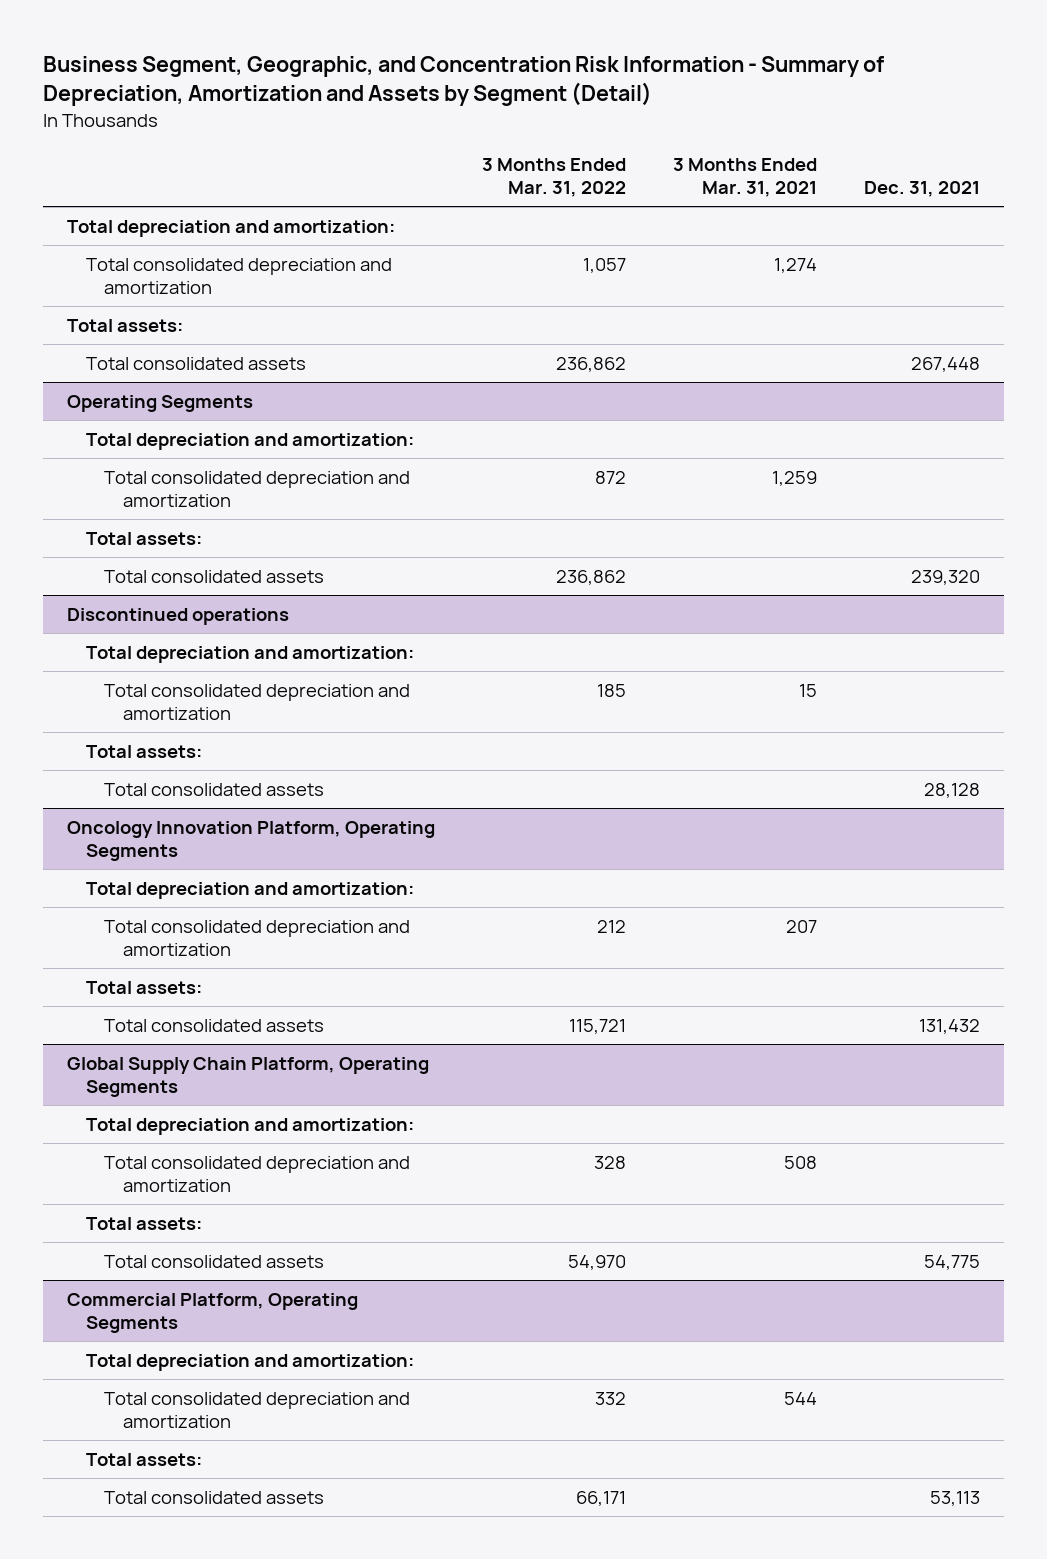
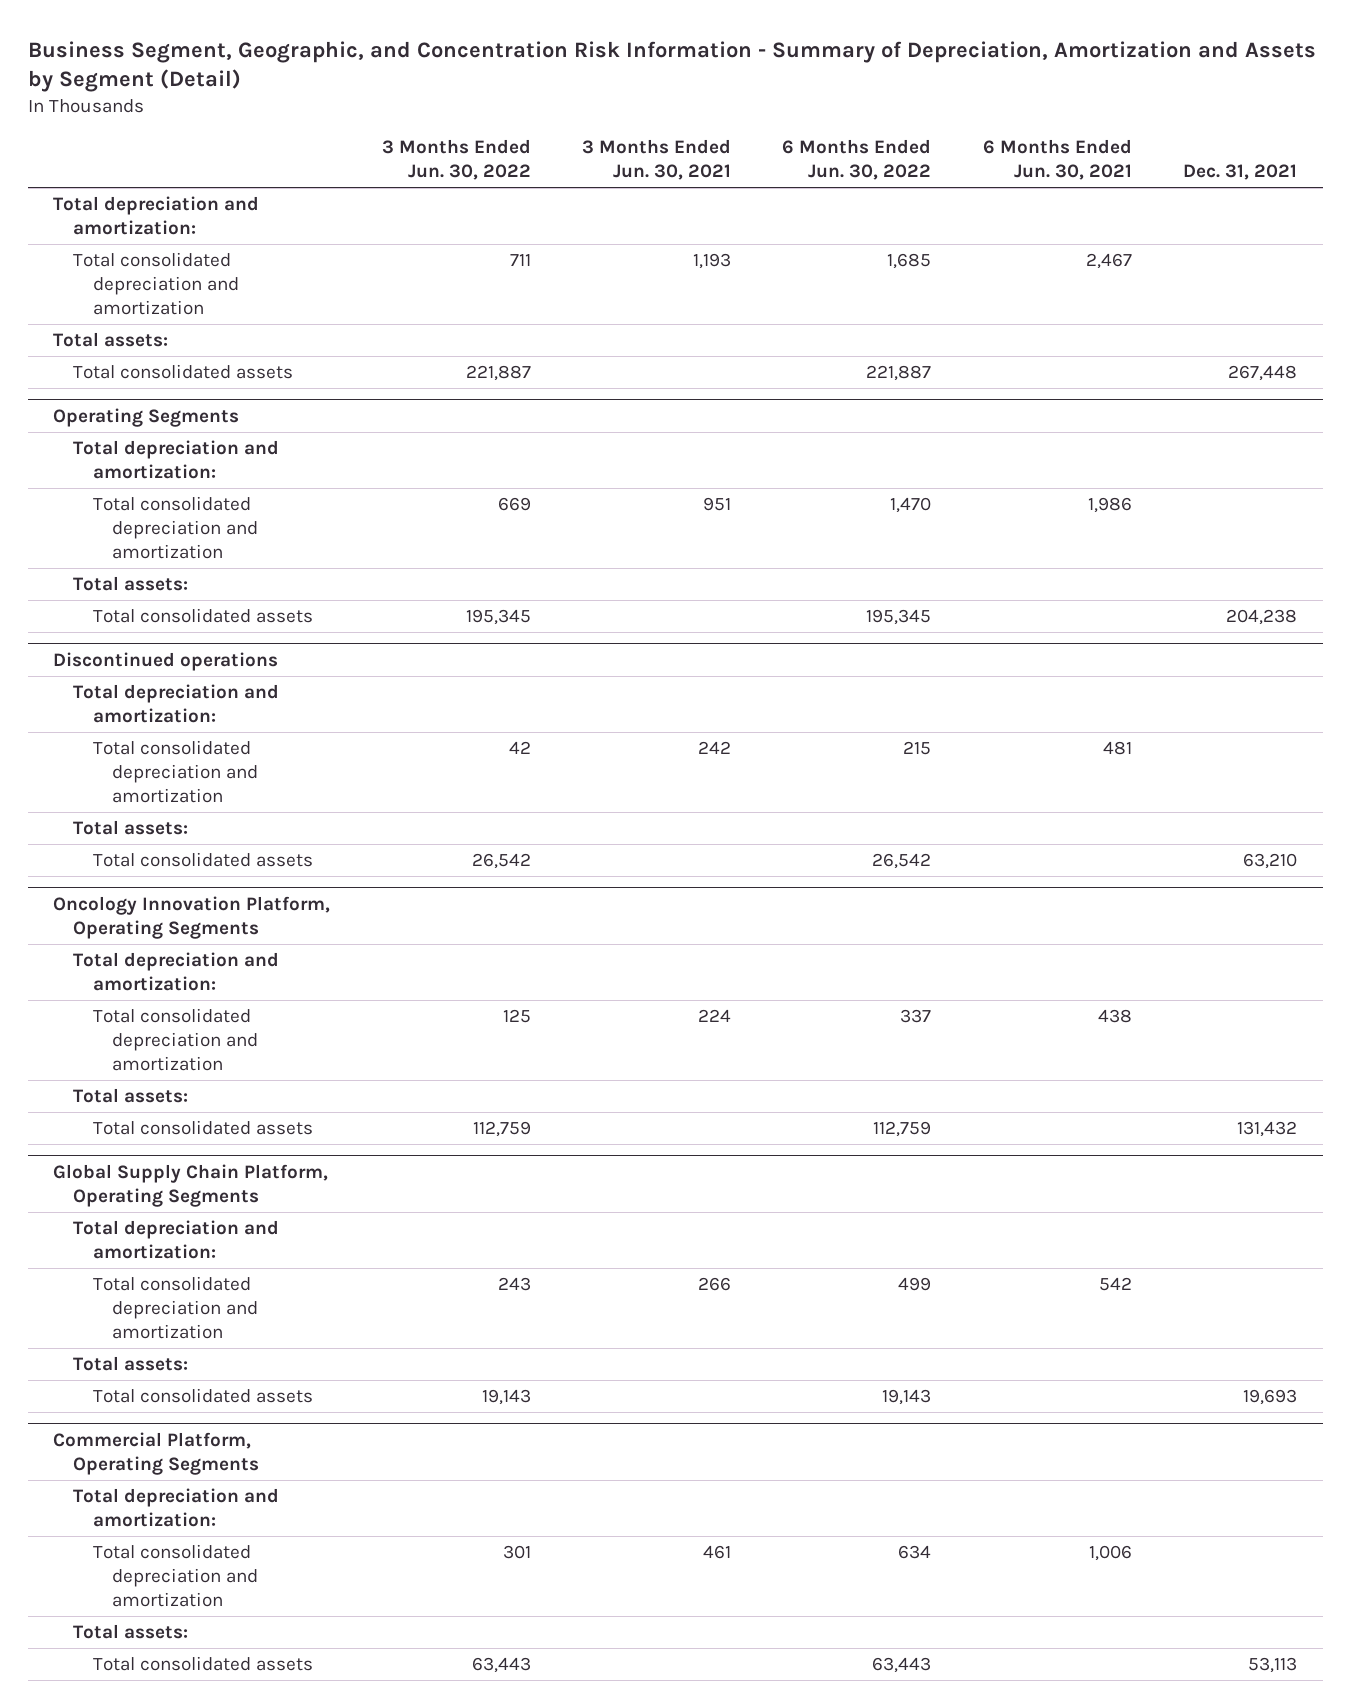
- | 3 Months Ended Mar. 31, 2022 | 3 Months Ended Mar. 31, 2021 | Dec. 31, 2021
+ | 3 Months Ended Jun. 30, 2022 | 3 Months Ended Jun. 30, 2021 | 6 Months Ended Jun. 30, 2022 | 6 Months Ended Jun. 30, 2021 | Dec. 31, 2021
@ Operating Segments
- Total consolidated assets | 236,862 | | 239,320
+ Total consolidated assets | 195,345 | | 195,345 | | 204,238
@ Discontinued operations
- Total consolidated assets | | | 28,128
+ Total consolidated assets | 26,542 | | 26,542 | | 63,210
@ Global Supply Chain Platform, Operating Segments
- Total consolidated assets | 54,970 | | 54,775
+ Total consolidated assets | 19,143 | | 19,143 | | 19,693

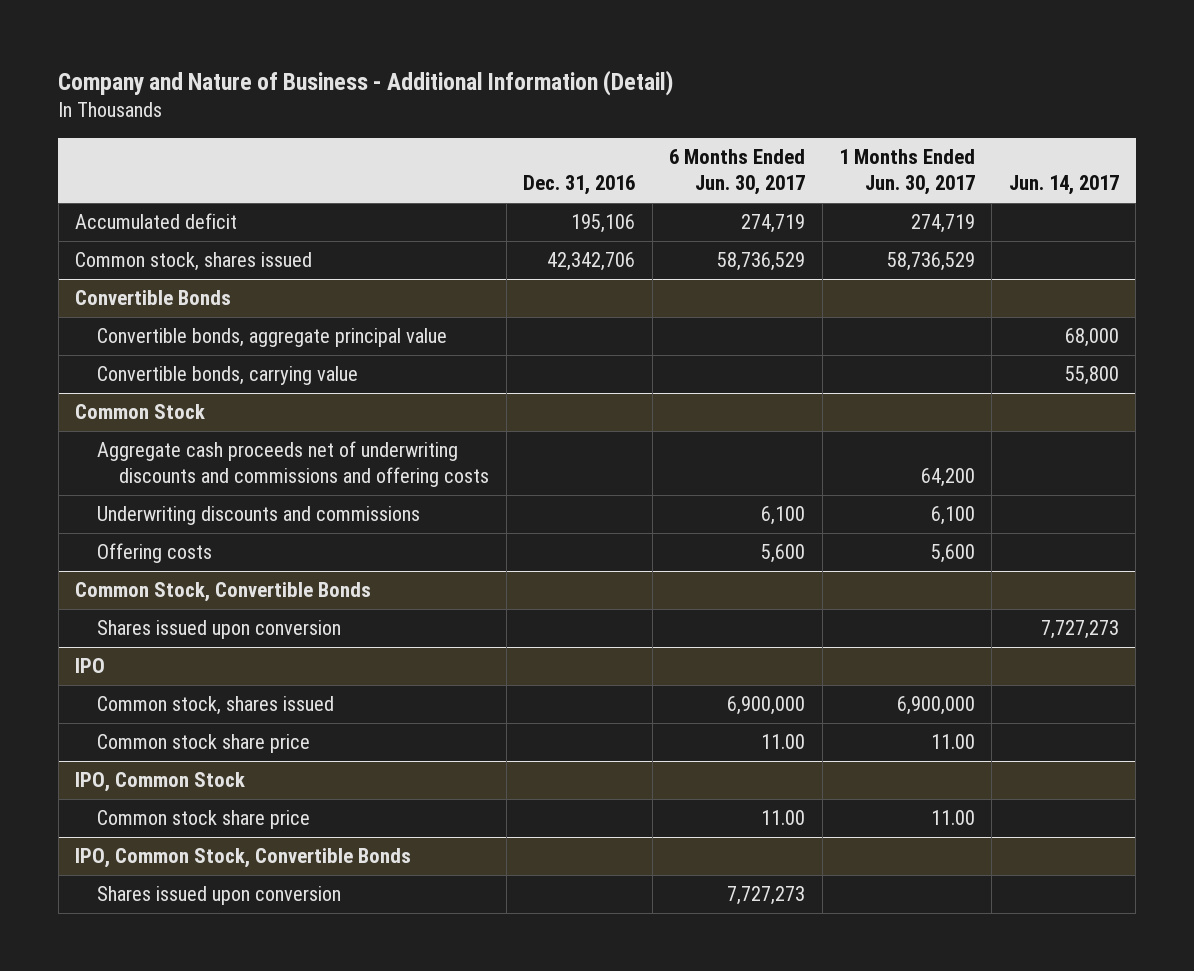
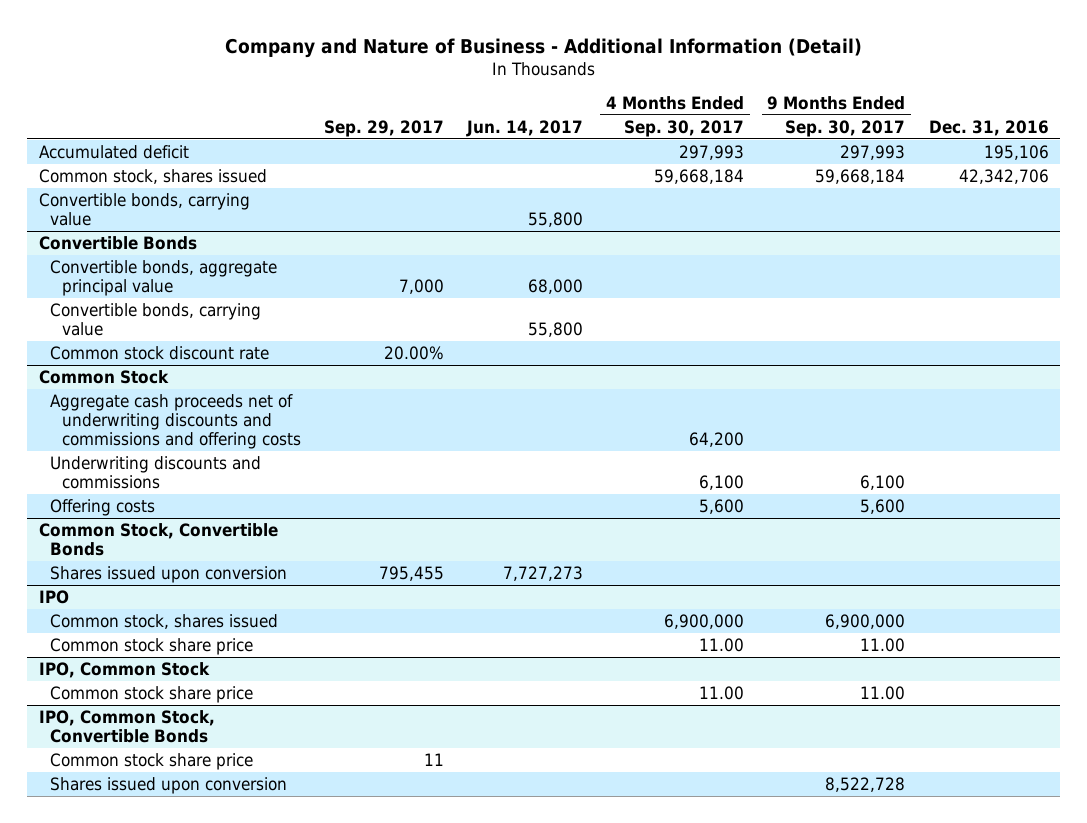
- | Dec. 31, 2016 | 6 Months Ended Jun. 30, 2017 | 1 Months Ended Jun. 30, 2017 | Jun. 14, 2017
+ | Sep. 29, 2017 | Jun. 14, 2017 | 4 Months Ended Sep. 30, 2017 | 9 Months Ended Sep. 30, 2017 | Dec. 31, 2016
+ Convertible bonds, carrying value | | 55,800 | | |
@ Convertible Bonds
+ Common stock discount rate | 20.00% | | | |
@ IPO, Common Stock, Convertible Bonds
+ Common stock share price | 11 | | | |

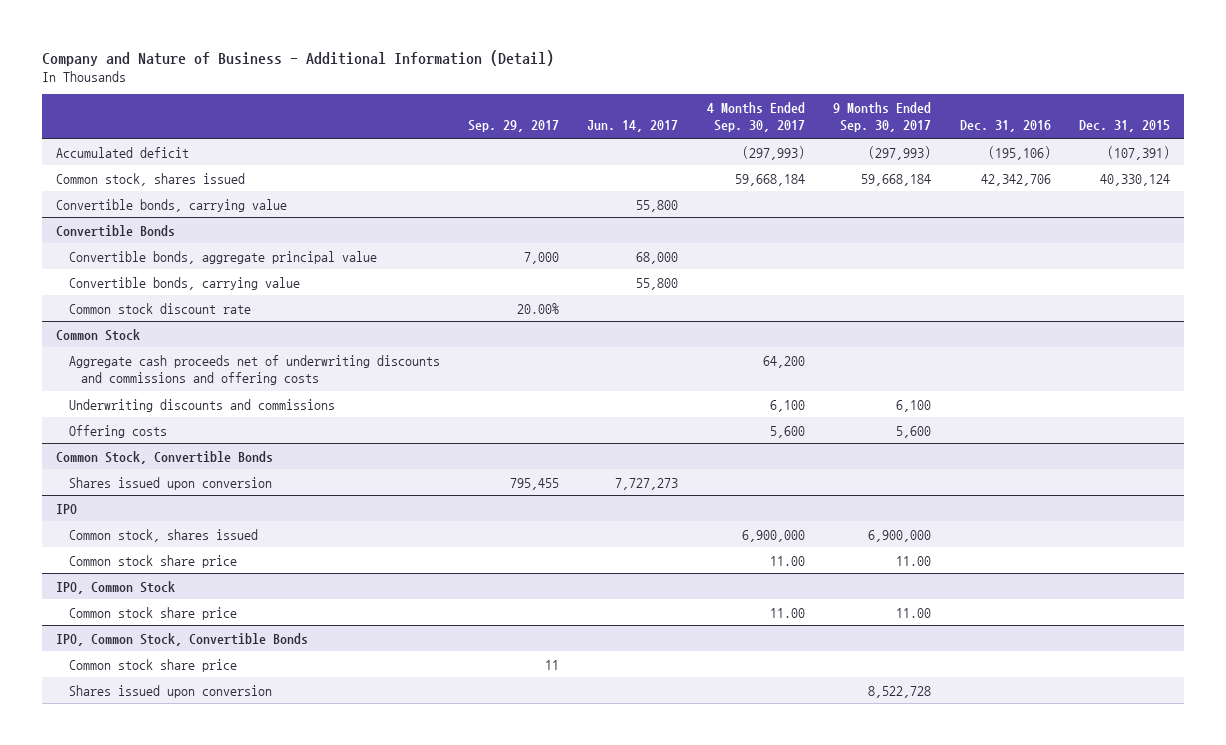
- | Sep. 29, 2017 | Jun. 14, 2017 | 4 Months Ended Sep. 30, 2017 | 9 Months Ended Sep. 30, 2017 | Dec. 31, 2016
+ | Sep. 29, 2017 | Jun. 14, 2017 | 4 Months Ended Sep. 30, 2017 | 9 Months Ended Sep. 30, 2017 | Dec. 31, 2016 | Dec. 31, 2015
- Accumulated deficit | | | 297,993 | 297,993 | 195,106
+ Accumulated deficit | | | (297,993) | (297,993) | (195,106) | (107,391)

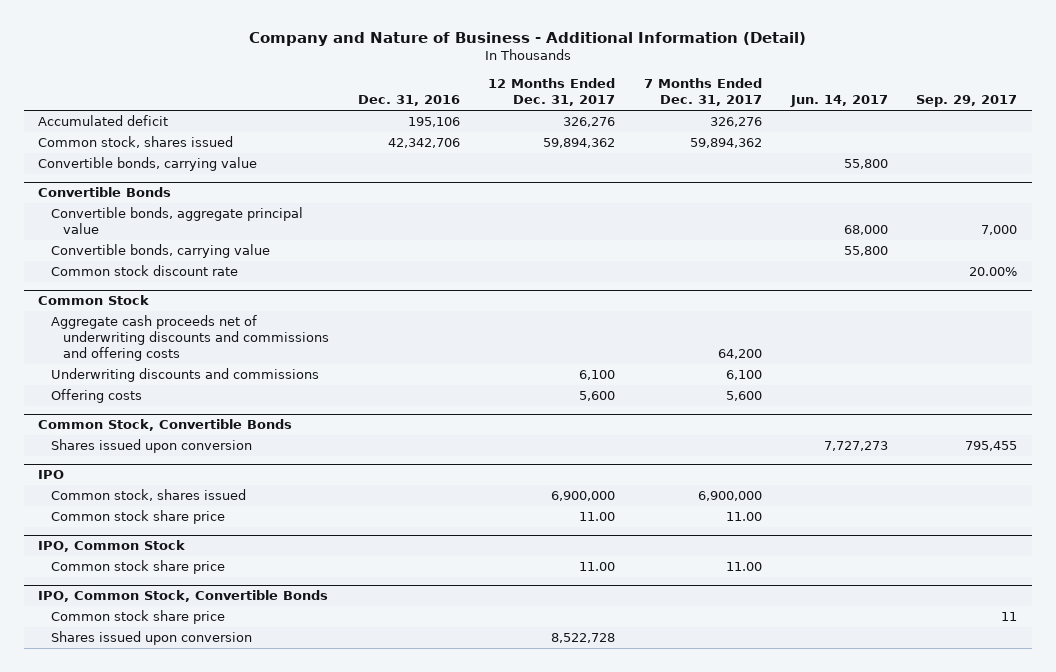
- | Sep. 29, 2017 | Jun. 14, 2017 | 4 Months Ended Sep. 30, 2017 | 9 Months Ended Sep. 30, 2017 | Dec. 31, 2016 | Dec. 31, 2015
+ | Dec. 31, 2016 | 12 Months Ended Dec. 31, 2017 | 7 Months Ended Dec. 31, 2017 | Jun. 14, 2017 | Sep. 29, 2017
- Accumulated deficit | | | (297,993) | (297,993) | (195,106) | (107,391)
+ Accumulated deficit | 195,106 | 326,276 | 326,276 | |

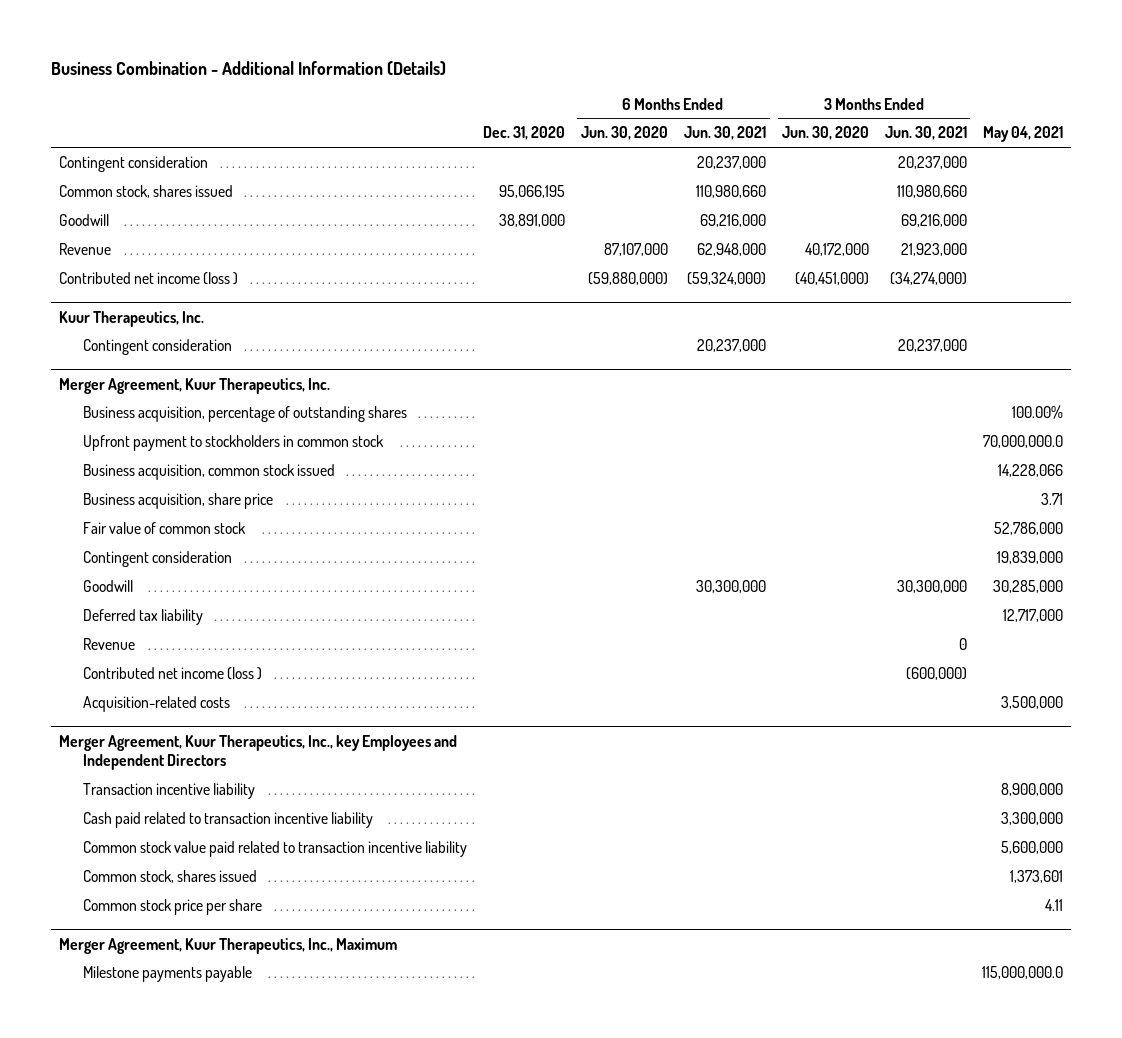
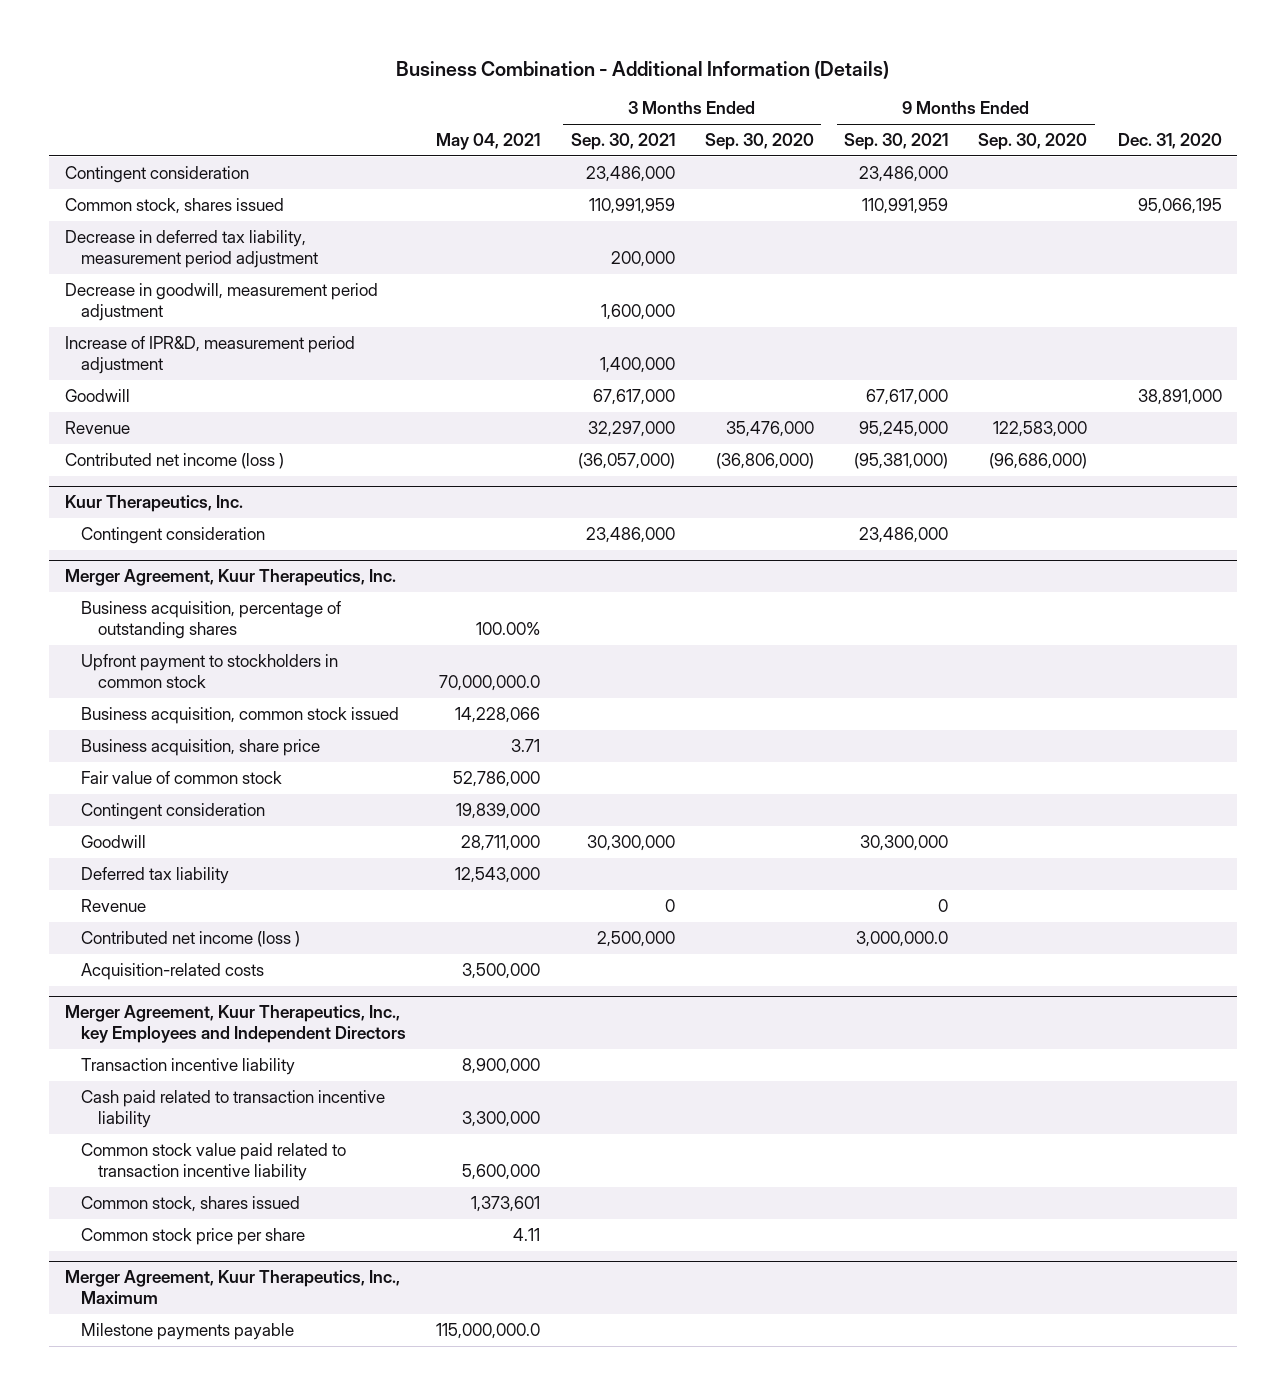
- | Dec. 31, 2020 | 6 Months Ended Jun. 30, 2020 | 6 Months Ended Jun. 30, 2021 | 3 Months Ended Jun. 30, 2020 | 3 Months Ended Jun. 30, 2021 | May 04, 2021
+ | May 04, 2021 | 3 Months Ended Sep. 30, 2021 | 3 Months Ended Sep. 30, 2020 | 9 Months Ended Sep. 30, 2021 | 9 Months Ended Sep. 30, 2020 | Dec. 31, 2020
+ Decrease in deferred tax liability, measurement period adjustment | | 200,000 | | | |
+ Decrease in goodwill, measurement period adjustment | | 1,600,000 | | | |
+ Increase of IPR&D, measurement period adjustment | | 1,400,000 | | | |
@ Merger Agreement, Kuur Therapeutics, Inc.
- Goodwill | | | 30,300,000 | | 30,300,000 | 30,285,000
- Deferred tax liability | | | | | | 12,717,000
+ Goodwill | 28,711,000 | 30,300,000 | | 30,300,000 | |
+ Deferred tax liability | 12,543,000 | | | | |

